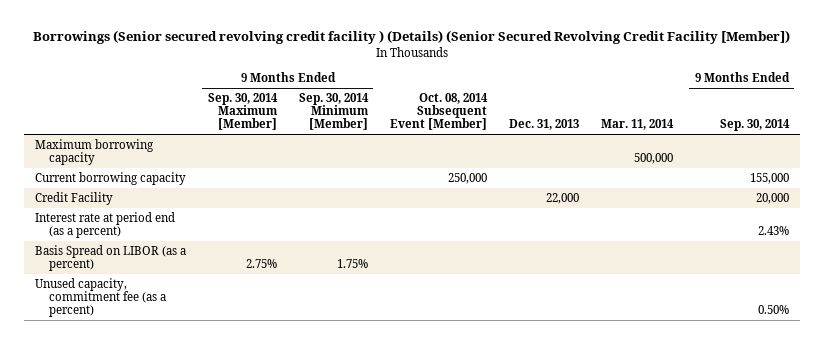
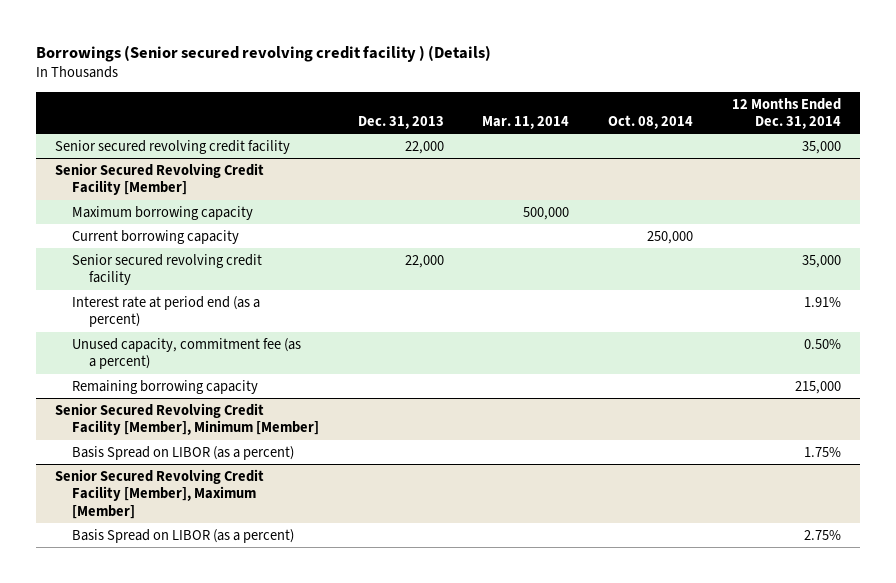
- Borrowings (Senior secured revolving credit facility ) (Details) (Senior Secured Revolving Credit Facility [Member])
+ Borrowings (Senior secured revolving credit facility ) (Details)
- | 9 Months Ended Sep. 30, 2014 Maximum [Member] | 9 Months Ended Sep. 30, 2014 Minimum [Member] | Oct. 08, 2014 Subsequent Event [Member] | Dec. 31, 2013 | Mar. 11, 2014 | 9 Months Ended Sep. 30, 2014
+ | Dec. 31, 2013 | Mar. 11, 2014 | Oct. 08, 2014 | 12 Months Ended Dec. 31, 2014
- Maximum borrowing capacity | | | | | 500,000 |
- Current borrowing capacity | | | 250,000 | | | 155,000
- Credit Facility | | | | 22,000 | | 20,000
- Interest rate at period end (as a percent) | | | | | | 2.43%
- Basis Spread on LIBOR (as a percent) | 2.75% | 1.75% | | | |
- Unused capacity, commitment fee (as a percent) | | | | | | 0.50%
+ Senior secured revolving credit facility | 22,000 | | | 35,000
+ Senior Secured Revolving Credit Facility [Member]
+ Maximum borrowing capacity | | 500,000 | |
+ Current borrowing capacity | | | 250,000 |
+ Senior secured revolving credit facility | 22,000 | | | 35,000
+ Interest rate at period end (as a percent) | | | | 1.91%
+ Unused capacity, commitment fee (as a percent) | | | | 0.50%
+ Remaining borrowing capacity | | | | 215,000
+ Senior Secured Revolving Credit Facility [Member], Minimum [Member]
+ Basis Spread on LIBOR (as a percent) | | | | 1.75%
+ Senior Secured Revolving Credit Facility [Member], Maximum [Member]
+ Basis Spread on LIBOR (as a percent) | | | | 2.75%

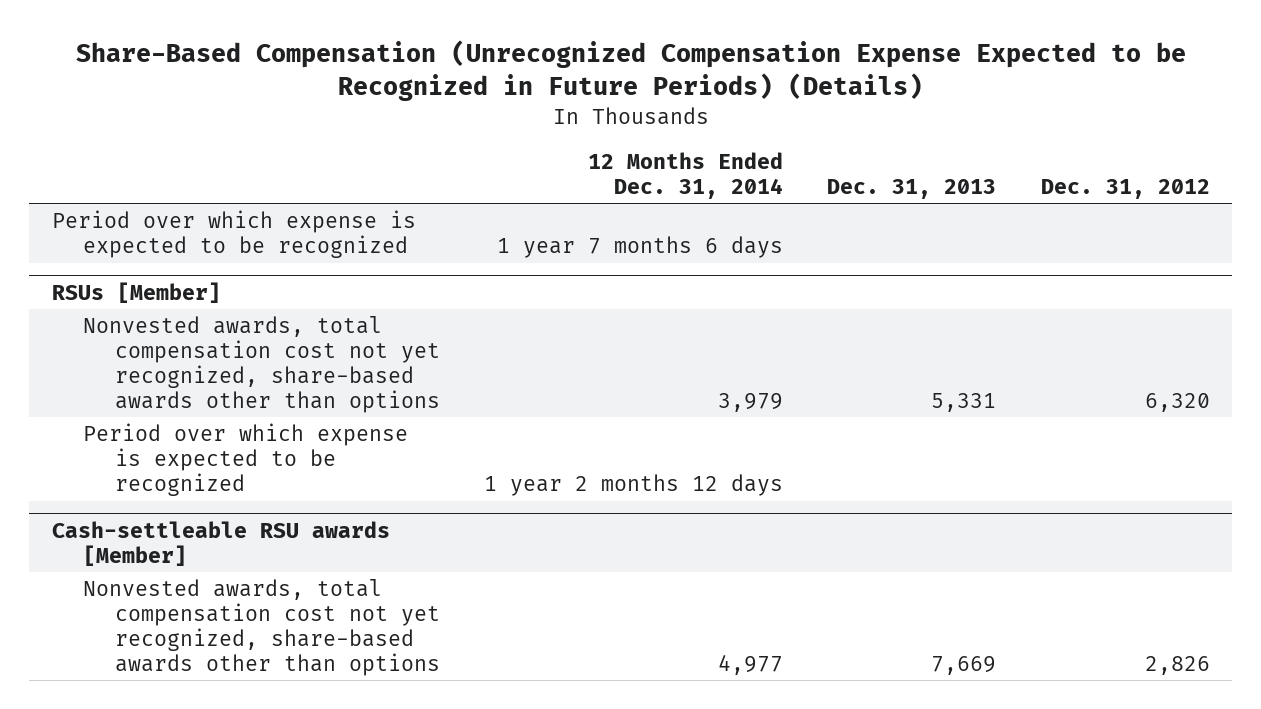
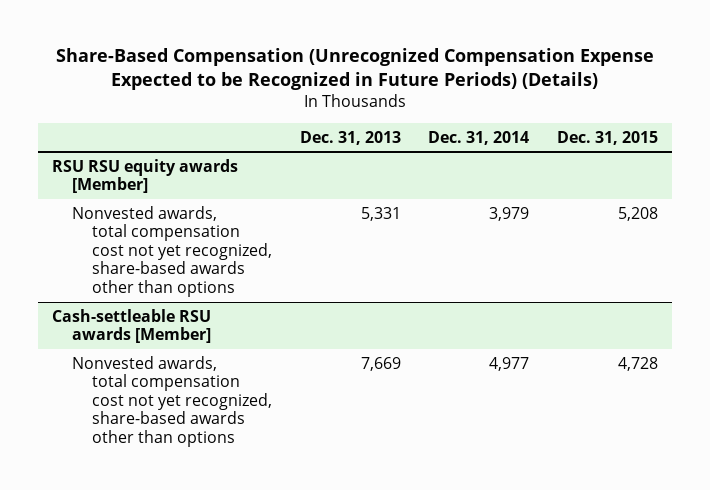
- | 12 Months Ended Dec. 31, 2014 | Dec. 31, 2013 | Dec. 31, 2012
+ | Dec. 31, 2013 | Dec. 31, 2014 | Dec. 31, 2015
- Period over which expense is expected to be recognized | 1 year 7 months 6 days | |
- RSUs [Member]
+ RSU RSU equity awards [Member]
- Period over which expense is expected to be recognized | 1 year 2 months 12 days | |

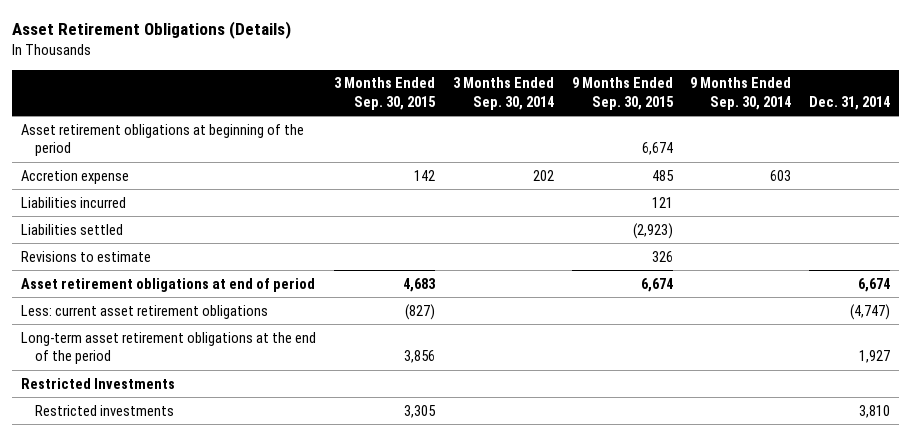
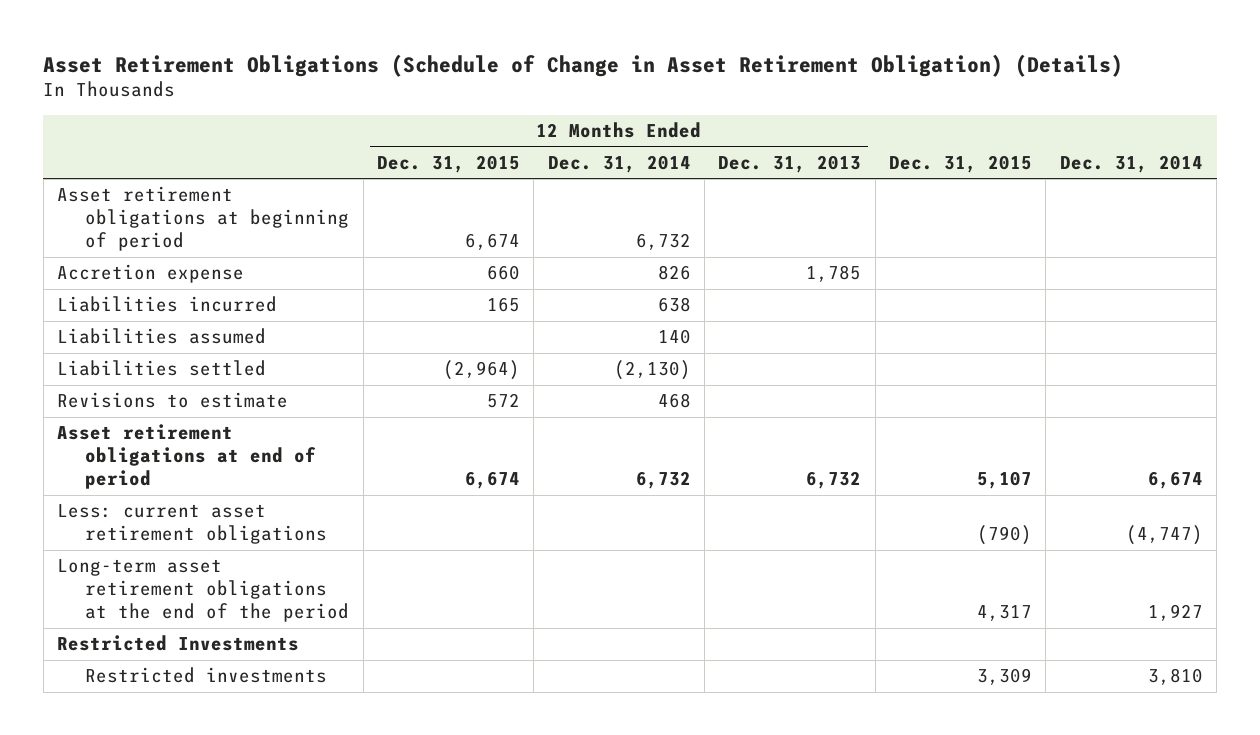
- Asset Retirement Obligations (Details)
+ Asset Retirement Obligations (Schedule of Change in Asset Retirement Obligation) (Details)
- | 3 Months Ended Sep. 30, 2015 | 3 Months Ended Sep. 30, 2014 | 9 Months Ended Sep. 30, 2015 | 9 Months Ended Sep. 30, 2014 | Dec. 31, 2014
+ | 12 Months Ended Dec. 31, 2015 | 12 Months Ended Dec. 31, 2014 | 12 Months Ended Dec. 31, 2013 | Dec. 31, 2015 | Dec. 31, 2014
- Asset retirement obligations at beginning of the period | | | 6,674 | |
+ Asset retirement obligations at beginning of period | 6,674 | 6,732 | | |
+ Liabilities assumed | | 140 | | |

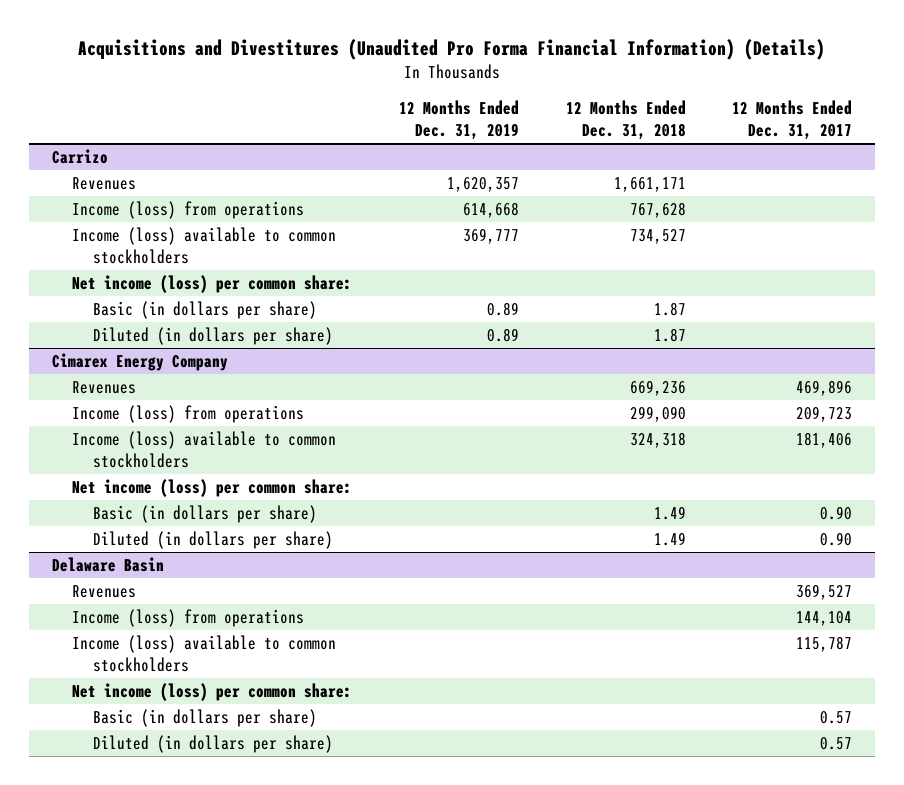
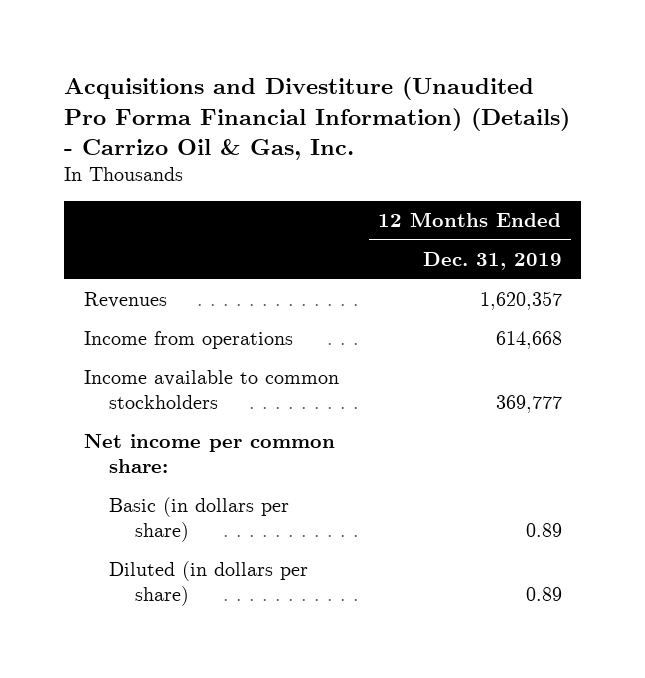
- Acquisitions and Divestitures (Unaudited Pro Forma Financial Information) (Details)
+ Acquisitions and Divestiture (Unaudited Pro Forma Financial Information) (Details) - Carrizo Oil & Gas, Inc.
- | 12 Months Ended Dec. 31, 2019 | 12 Months Ended Dec. 31, 2018 | 12 Months Ended Dec. 31, 2017
+ | 12 Months Ended Dec. 31, 2019
- Carrizo
- Income (loss) from operations | 614,668 | 767,628 |
- Income (loss) available to common stockholders | 369,777 | 734,527 |
- Net income (loss) per common share:
+ Income from operations | 614,668
+ Income available to common stockholders | 369,777
+ Net income per common share:
- Cimarex Energy Company
- Revenues | | 669,236 | 469,896
- Income (loss) from operations | | 299,090 | 209,723
- Income (loss) available to common stockholders | | 324,318 | 181,406
- Net income (loss) per common share:
- Basic (in dollars per share) | | 1.49 | 0.90
- Diluted (in dollars per share) | | 1.49 | 0.90
- Delaware Basin
- Revenues | | | 369,527
- Income (loss) from operations | | | 144,104
- Income (loss) available to common stockholders | | | 115,787
- Net income (loss) per common share:
- Basic (in dollars per share) | | | 0.57
- Diluted (in dollars per share) | | | 0.57

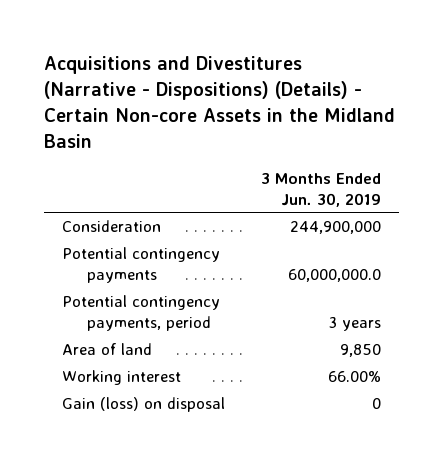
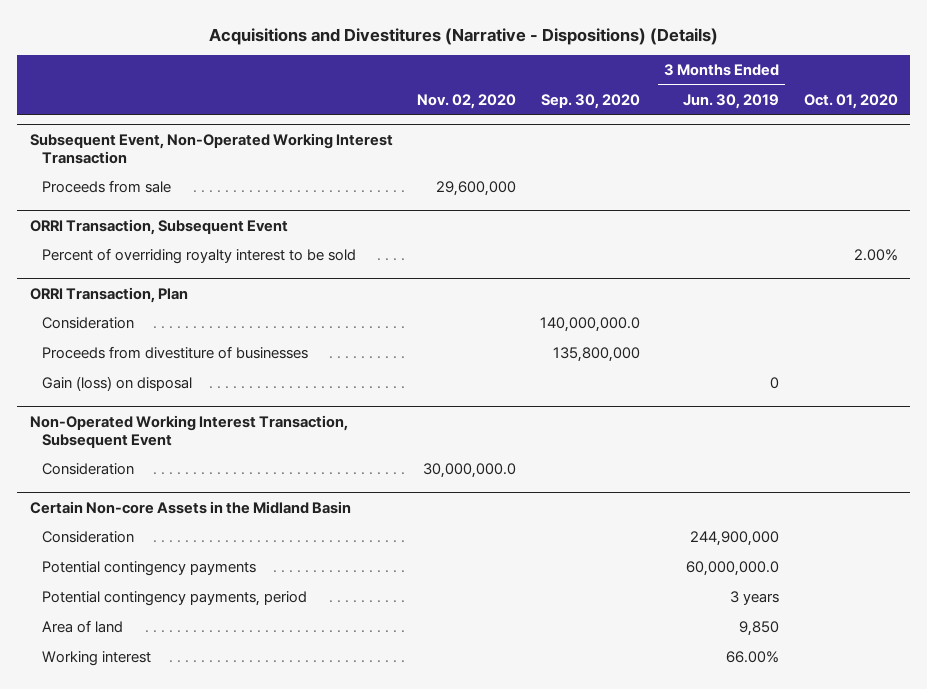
- Acquisitions and Divestitures (Narrative - Dispositions) (Details) - Certain Non-core Assets in the Midland Basin
+ Acquisitions and Divestitures (Narrative - Dispositions) (Details)
- | 3 Months Ended Jun. 30, 2019
+ | Nov. 02, 2020 | Sep. 30, 2020 | 3 Months Ended Jun. 30, 2019 | Oct. 01, 2020
+ Subsequent Event, Non-Operated Working Interest Transaction
+ Proceeds from sale | 29,600,000 | | |
+ ORRI Transaction, Subsequent Event
+ Percent of overriding royalty interest to be sold | | | | 2.00%
+ ORRI Transaction, Plan
+ Consideration | | 140,000,000.0 | |
+ Proceeds from divestiture of businesses | | 135,800,000 | |
+ Gain (loss) on disposal | | | 0 |
+ Non-Operated Working Interest Transaction, Subsequent Event
+ Consideration | 30,000,000.0 | | |
+ Certain Non-core Assets in the Midland Basin
- Gain (loss) on disposal | 0

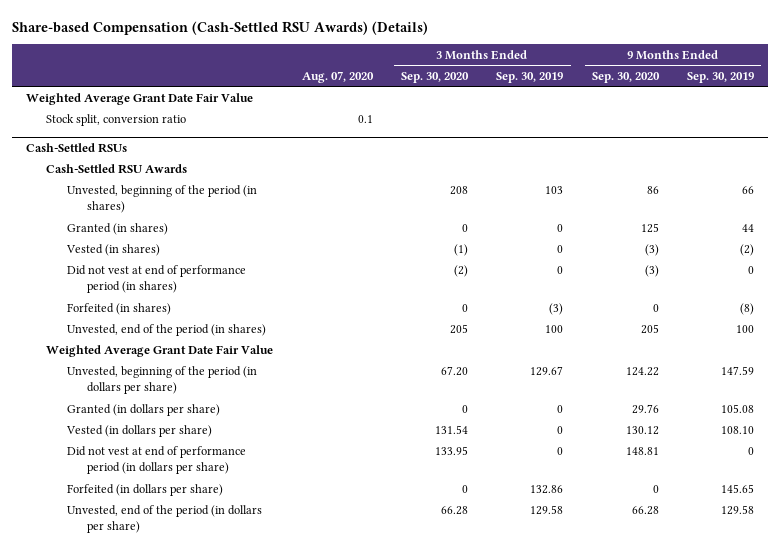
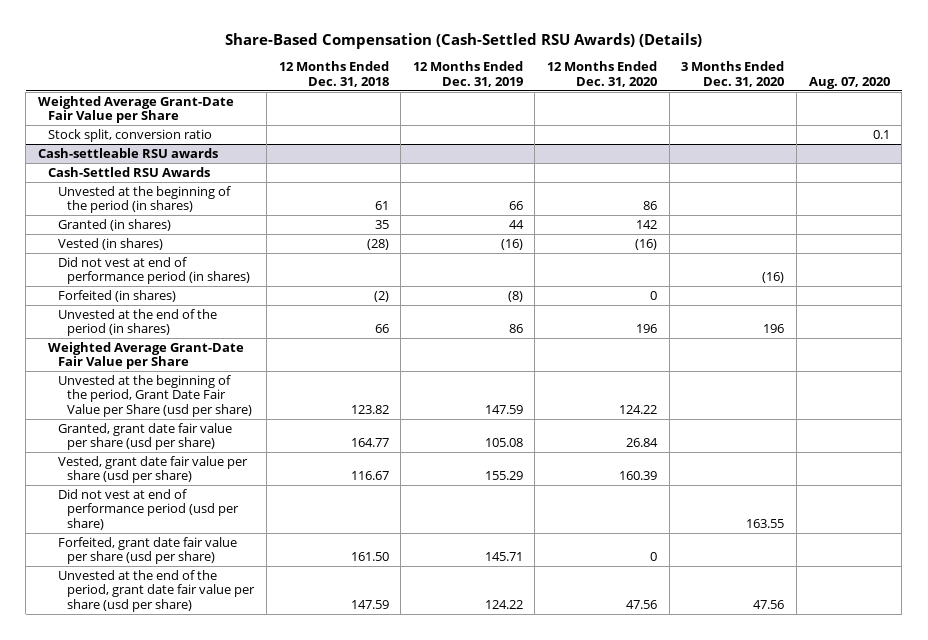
- Share-based Compensation (Cash-Settled RSU Awards) (Details)
+ Share-Based Compensation (Cash-Settled RSU Awards) (Details)
- | Aug. 07, 2020 | 3 Months Ended Sep. 30, 2020 | 3 Months Ended Sep. 30, 2019 | 9 Months Ended Sep. 30, 2020 | 9 Months Ended Sep. 30, 2019
+ | 12 Months Ended Dec. 31, 2018 | 12 Months Ended Dec. 31, 2019 | 12 Months Ended Dec. 31, 2020 | 3 Months Ended Dec. 31, 2020 | Aug. 07, 2020
- Weighted Average Grant Date Fair Value
+ Weighted Average Grant-Date Fair Value per Share
- Cash-Settled RSUs
+ Cash-settleable RSU awards
- Unvested, beginning of the period (in shares) | | 208 | 103 | 86 | 66
+ Unvested at the beginning of the period (in shares) | 61 | 66 | 86 | |
- Unvested, end of the period (in shares) | | 205 | 100 | 205 | 100
- Weighted Average Grant Date Fair Value
- Unvested, beginning of the period (in dollars per share) | | 67.20 | 129.67 | 124.22 | 147.59
- Granted (in dollars per share) | | 0 | 0 | 29.76 | 105.08
- Vested (in dollars per share) | | 131.54 | 0 | 130.12 | 108.10
- Did not vest at end of performance period (in dollars per share) | | 133.95 | 0 | 148.81 | 0
- Forfeited (in dollars per share) | | 0 | 132.86 | 0 | 145.65
- Unvested, end of the period (in dollars per share) | | 66.28 | 129.58 | 66.28 | 129.58
+ Unvested at the end of the period (in shares) | 66 | 86 | 196 | 196 |
+ Weighted Average Grant-Date Fair Value per Share
+ Unvested at the beginning of the period, Grant Date Fair Value per Share (usd per share) | 123.82 | 147.59 | 124.22 | |
+ Granted, grant date fair value per share (usd per share) | 164.77 | 105.08 | 26.84 | |
+ Vested, grant date fair value per share (usd per share) | 116.67 | 155.29 | 160.39 | |
+ Did not vest at end of performance period (usd per share) | | | | 163.55 |
+ Forfeited, grant date fair value per share (usd per share) | 161.50 | 145.71 | 0 | |
+ Unvested at the end of the period, grant date fair value per share (usd per share) | 147.59 | 124.22 | 47.56 | 47.56 |

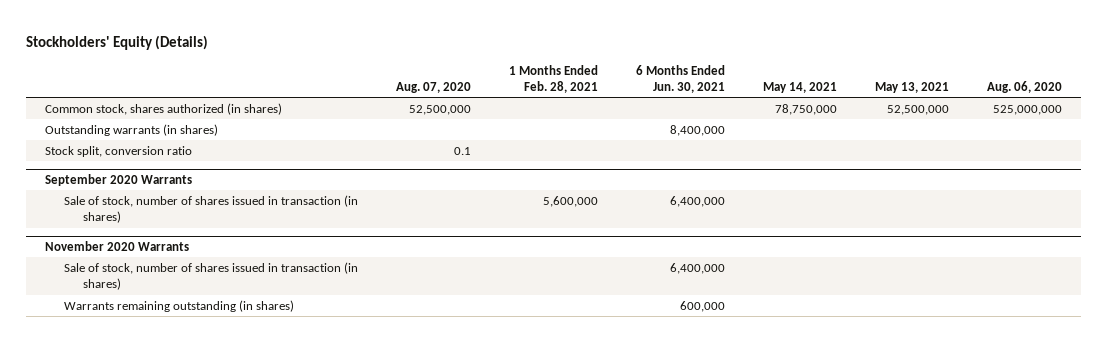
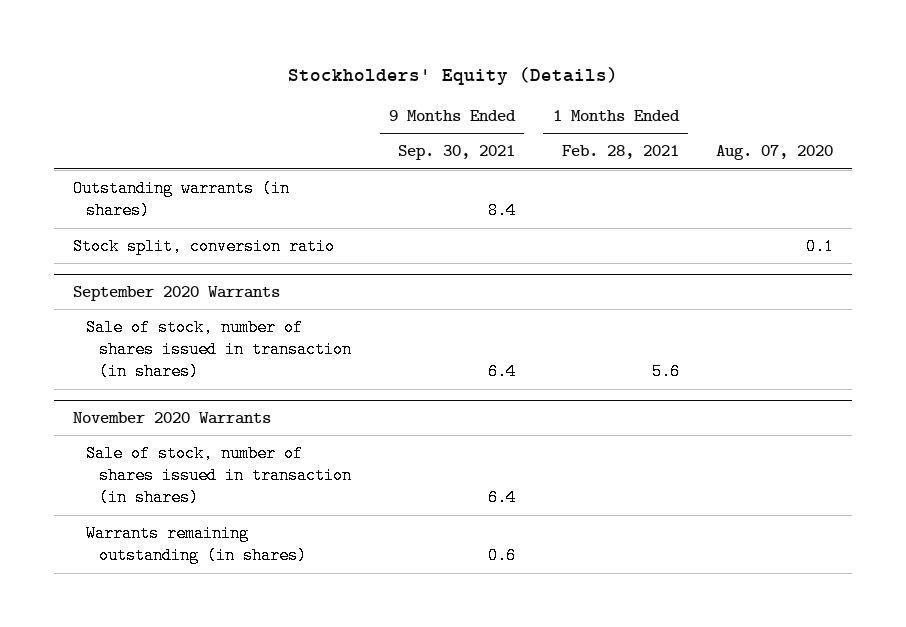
- | Aug. 07, 2020 | 1 Months Ended Feb. 28, 2021 | 6 Months Ended Jun. 30, 2021 | May 14, 2021 | May 13, 2021 | Aug. 06, 2020
+ | 9 Months Ended Sep. 30, 2021 | 1 Months Ended Feb. 28, 2021 | Aug. 07, 2020
- Common stock, shares authorized (in shares) | 52,500,000 | | | 78,750,000 | 52,500,000 | 525,000,000
@ September 2020 Warrants
- Sale of stock, number of shares issued in transaction (in shares) | | 5,600,000 | 6,400,000 | | |
+ Sale of stock, number of shares issued in transaction (in shares) | 6.4 | 5.6 |

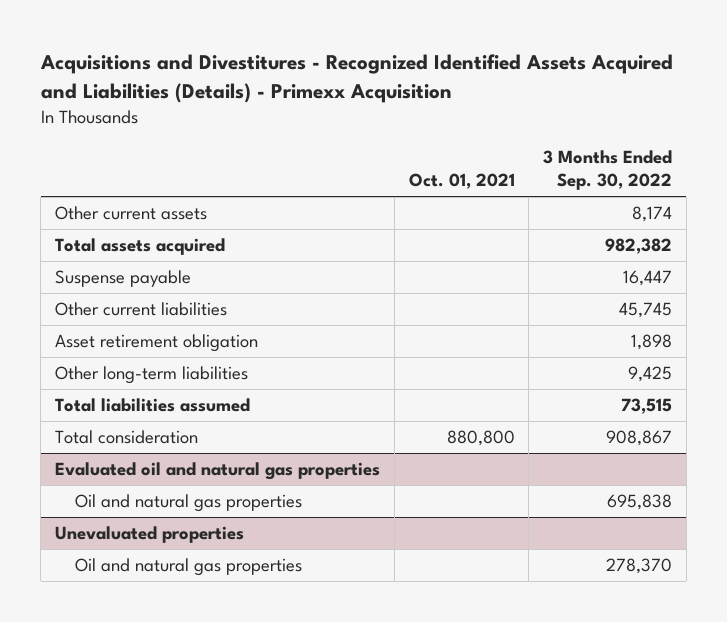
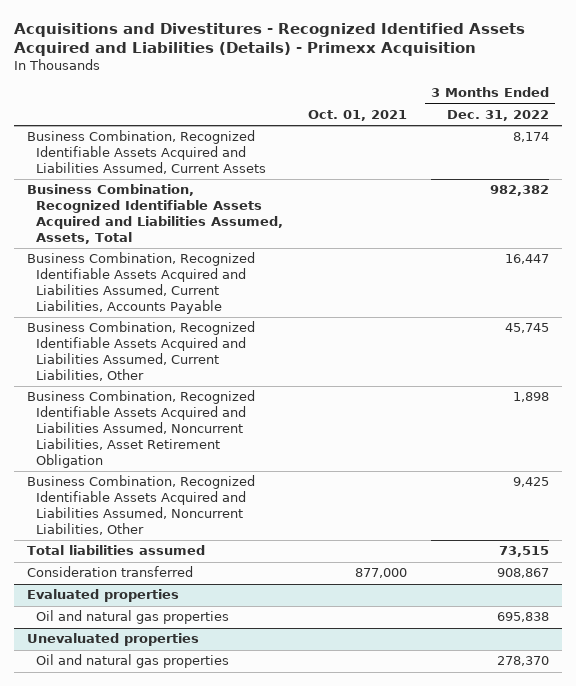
- | Oct. 01, 2021 | 3 Months Ended Sep. 30, 2022
+ | Oct. 01, 2021 | 3 Months Ended Dec. 31, 2022
- Other current assets | | 8,174
- Total assets acquired | | 982,382
- Suspense payable | | 16,447
- Other current liabilities | | 45,745
- Asset retirement obligation | | 1,898
- Other long-term liabilities | | 9,425
+ Business Combination, Recognized Identifiable Assets Acquired and Liabilities Assumed, Current Assets | | 8,174
+ Business Combination, Recognized Identifiable Assets Acquired and Liabilities Assumed, Assets, Total | | 982,382
+ Business Combination, Recognized Identifiable Assets Acquired and Liabilities Assumed, Current Liabilities, Accounts Payable | | 16,447
+ Business Combination, Recognized Identifiable Assets Acquired and Liabilities Assumed, Current Liabilities, Other | | 45,745
+ Business Combination, Recognized Identifiable Assets Acquired and Liabilities Assumed, Noncurrent Liabilities, Asset Retirement Obligation | | 1,898
+ Business Combination, Recognized Identifiable Assets Acquired and Liabilities Assumed, Noncurrent Liabilities, Other | | 9,425
- Total consideration | 880,800 | 908,867
- Evaluated oil and natural gas properties
+ Consideration transferred | 877,000 | 908,867
+ Evaluated properties

